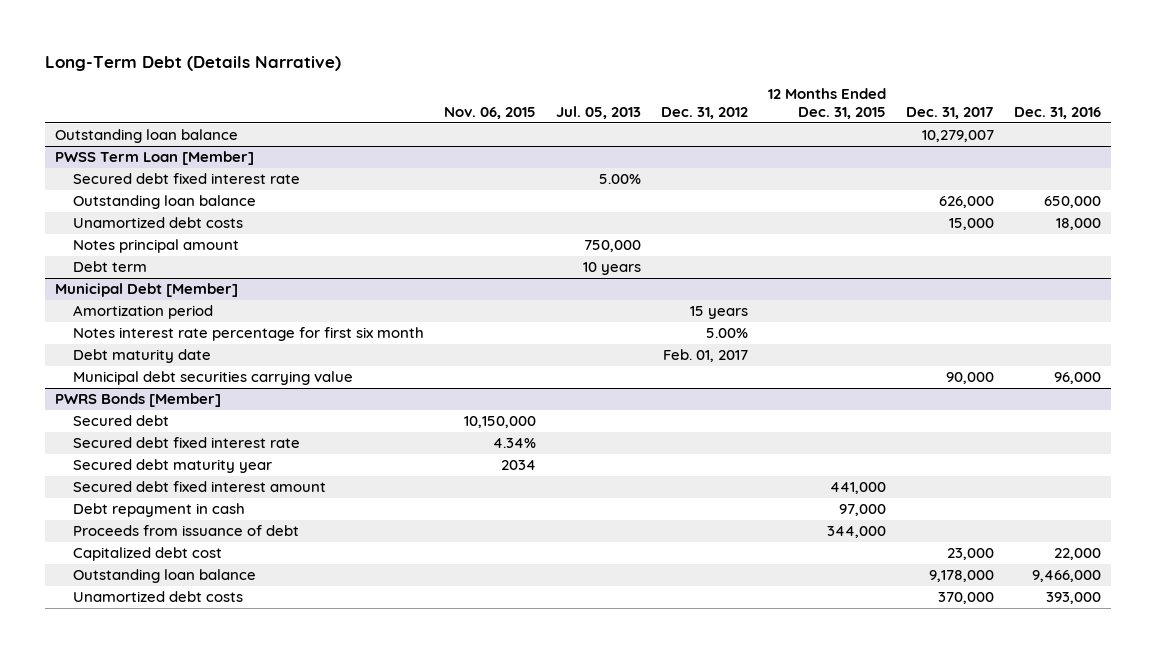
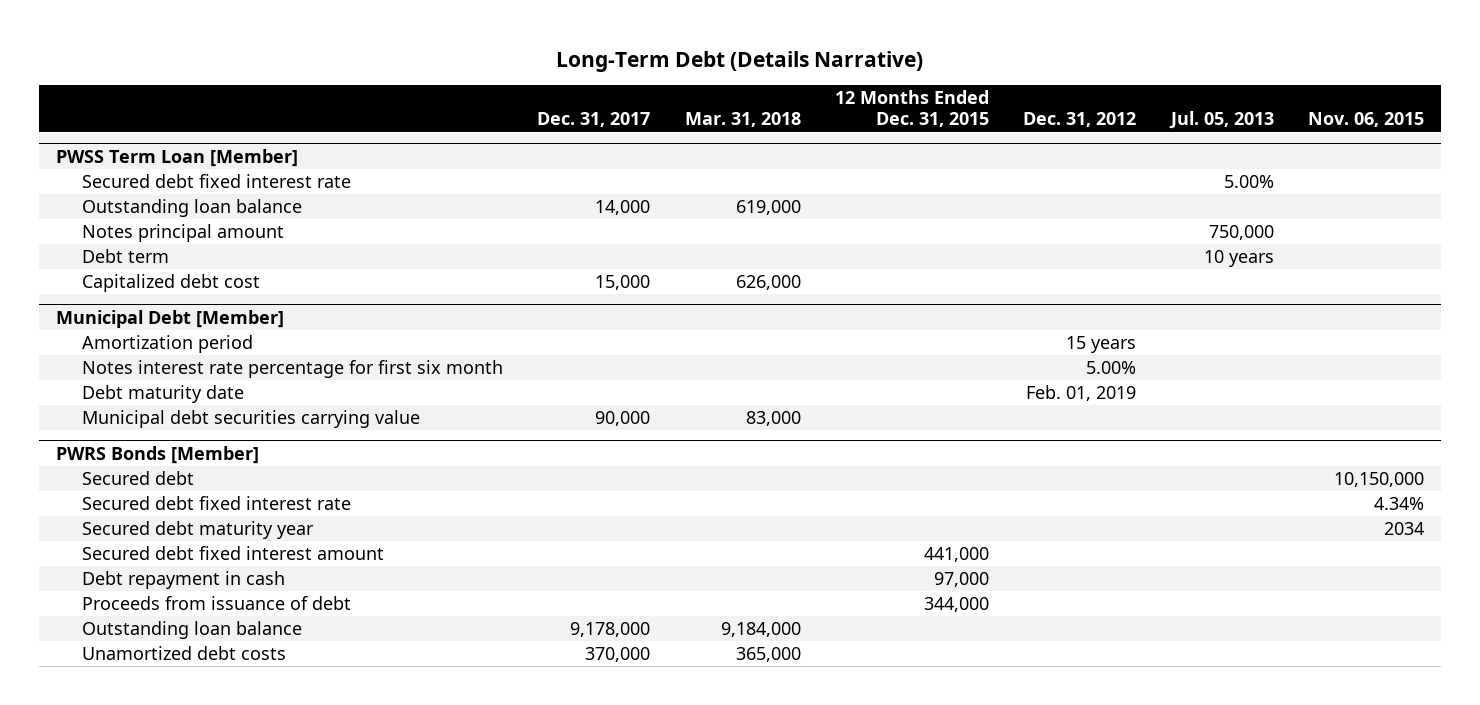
- | Nov. 06, 2015 | Jul. 05, 2013 | Dec. 31, 2012 | 12 Months Ended Dec. 31, 2015 | Dec. 31, 2017 | Dec. 31, 2016
+ | Dec. 31, 2017 | Mar. 31, 2018 | 12 Months Ended Dec. 31, 2015 | Dec. 31, 2012 | Jul. 05, 2013 | Nov. 06, 2015
- Outstanding loan balance | | | | | 10,279,007 |
@ PWSS Term Loan [Member]
- Outstanding loan balance | | | | | 626,000 | 650,000
- Unamortized debt costs | | | | | 15,000 | 18,000
+ Outstanding loan balance | 14,000 | 619,000 | | | |
+ Capitalized debt cost | 15,000 | 626,000 | | | |
@ Municipal Debt [Member]
- Debt maturity date | | | Feb. 01, 2017 | | |
+ Debt maturity date | | | | Feb. 01, 2019 | |
@ PWRS Bonds [Member]
- Capitalized debt cost | | | | | 23,000 | 22,000

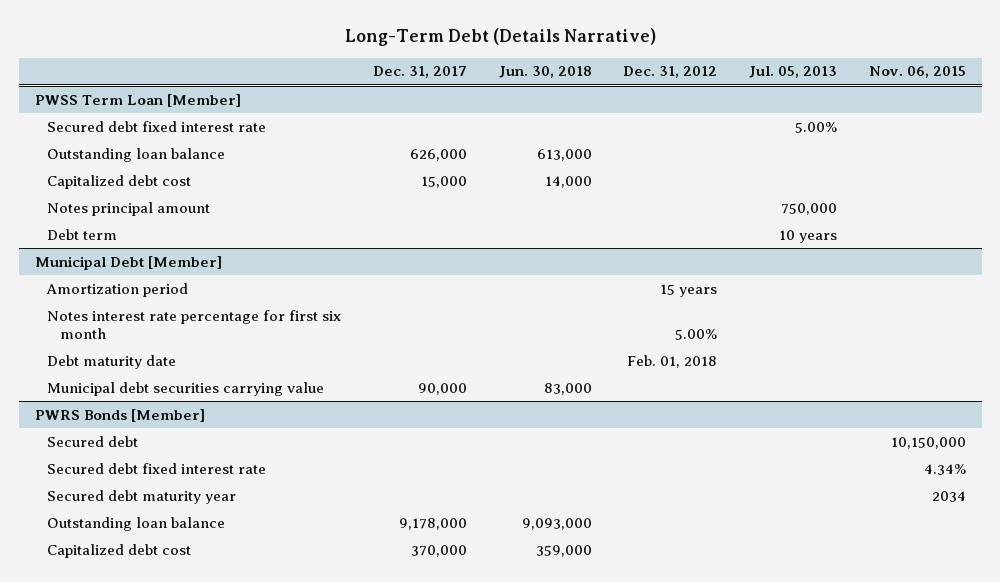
- | Dec. 31, 2017 | Mar. 31, 2018 | 12 Months Ended Dec. 31, 2015 | Dec. 31, 2012 | Jul. 05, 2013 | Nov. 06, 2015
+ | Dec. 31, 2017 | Jun. 30, 2018 | Dec. 31, 2012 | Jul. 05, 2013 | Nov. 06, 2015
@ PWSS Term Loan [Member]
- Outstanding loan balance | 14,000 | 619,000 | | | |
+ Outstanding loan balance | 626,000 | 613,000 | | |
moved up: Capitalized debt cost | 15,000 | 14,000 | | |
@ Municipal Debt [Member]
- Debt maturity date | | | | Feb. 01, 2019 | |
+ Debt maturity date | | | Feb. 01, 2018 | |
@ PWRS Bonds [Member]
- Secured debt fixed interest amount | | | 441,000 | | |
- Debt repayment in cash | | | 97,000 | | |
- Proceeds from issuance of debt | | | 344,000 | | |
- Unamortized debt costs | 370,000 | 365,000 | | | |
+ Capitalized debt cost | 370,000 | 359,000 | | |

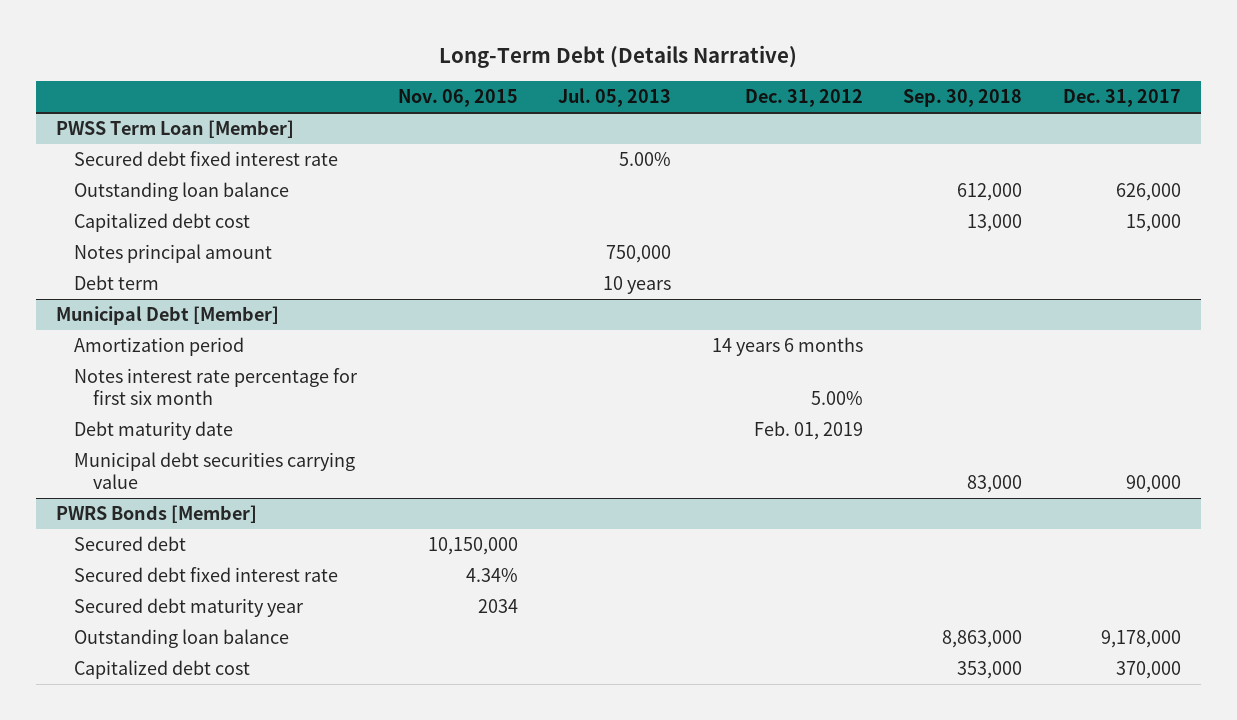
- | Dec. 31, 2017 | Jun. 30, 2018 | Dec. 31, 2012 | Jul. 05, 2013 | Nov. 06, 2015
+ | Nov. 06, 2015 | Jul. 05, 2013 | Dec. 31, 2012 | Sep. 30, 2018 | Dec. 31, 2017
@ Municipal Debt [Member]
- Amortization period | | | 15 years | |
+ Amortization period | | | 14 years 6 months | |
- Debt maturity date | | | Feb. 01, 2018 | |
+ Debt maturity date | | | Feb. 01, 2019 | |

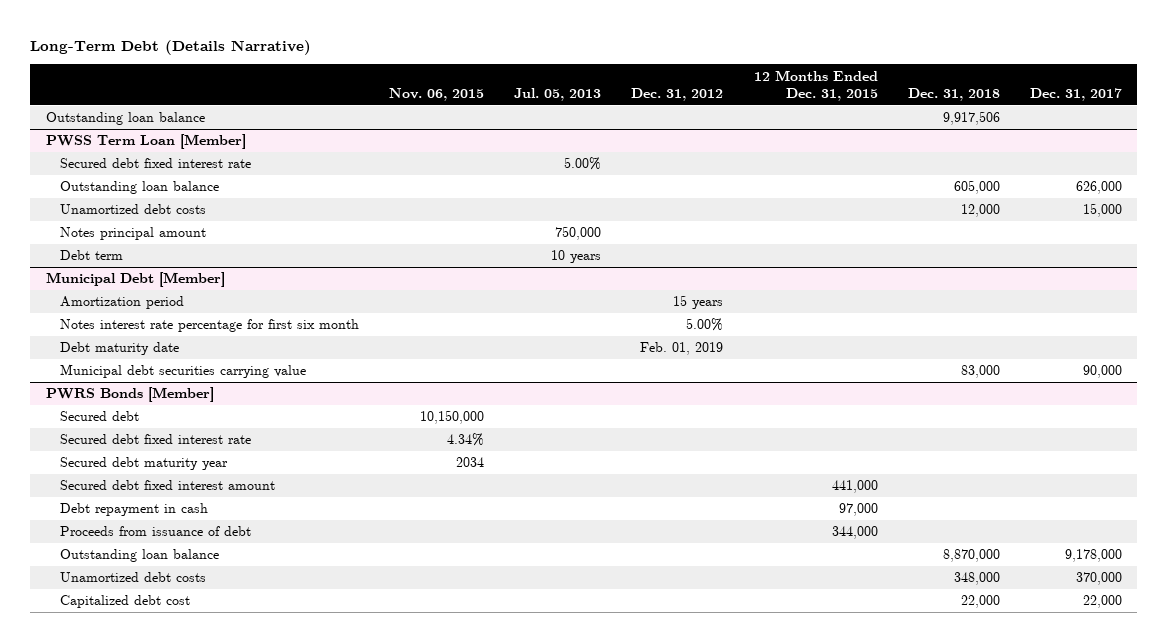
- | Nov. 06, 2015 | Jul. 05, 2013 | Dec. 31, 2012 | Sep. 30, 2018 | Dec. 31, 2017
+ | Nov. 06, 2015 | Jul. 05, 2013 | Dec. 31, 2012 | 12 Months Ended Dec. 31, 2015 | Dec. 31, 2018 | Dec. 31, 2017
+ Outstanding loan balance | | | | | 9,917,506 |
@ PWSS Term Loan [Member]
- Capitalized debt cost | | | | 13,000 | 15,000
+ Unamortized debt costs | | | | | 12,000 | 15,000
@ Municipal Debt [Member]
- Amortization period | | | 14 years 6 months | |
+ Amortization period | | | 15 years | | |
@ PWRS Bonds [Member]
+ Secured debt fixed interest amount | | | | 441,000 | |
+ Debt repayment in cash | | | | 97,000 | |
+ Proceeds from issuance of debt | | | | 344,000 | |
- Capitalized debt cost | | | | 353,000 | 370,000
+ Unamortized debt costs | | | | | 348,000 | 370,000
+ Capitalized debt cost | | | | | 22,000 | 22,000

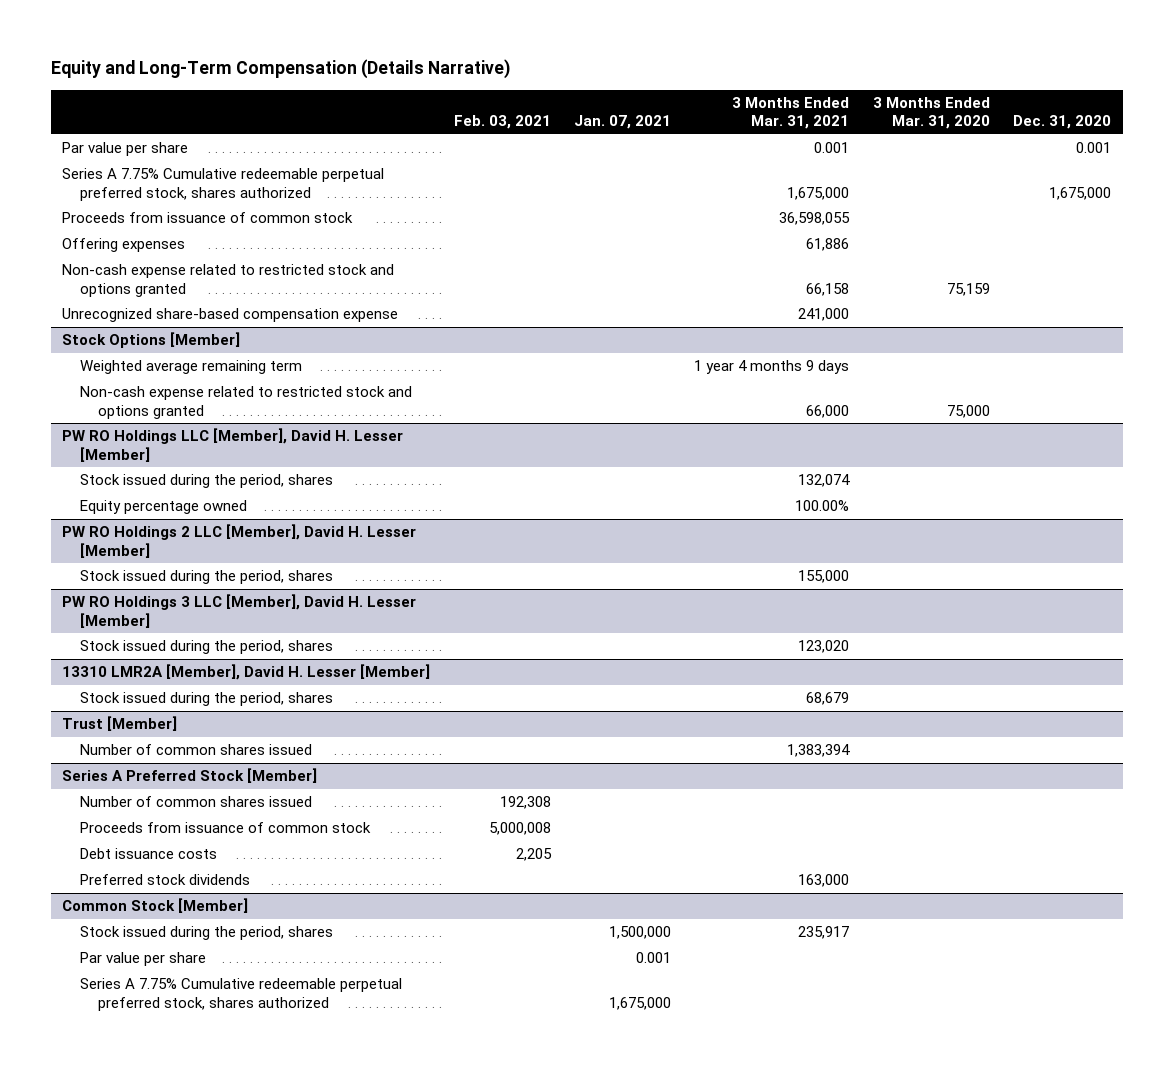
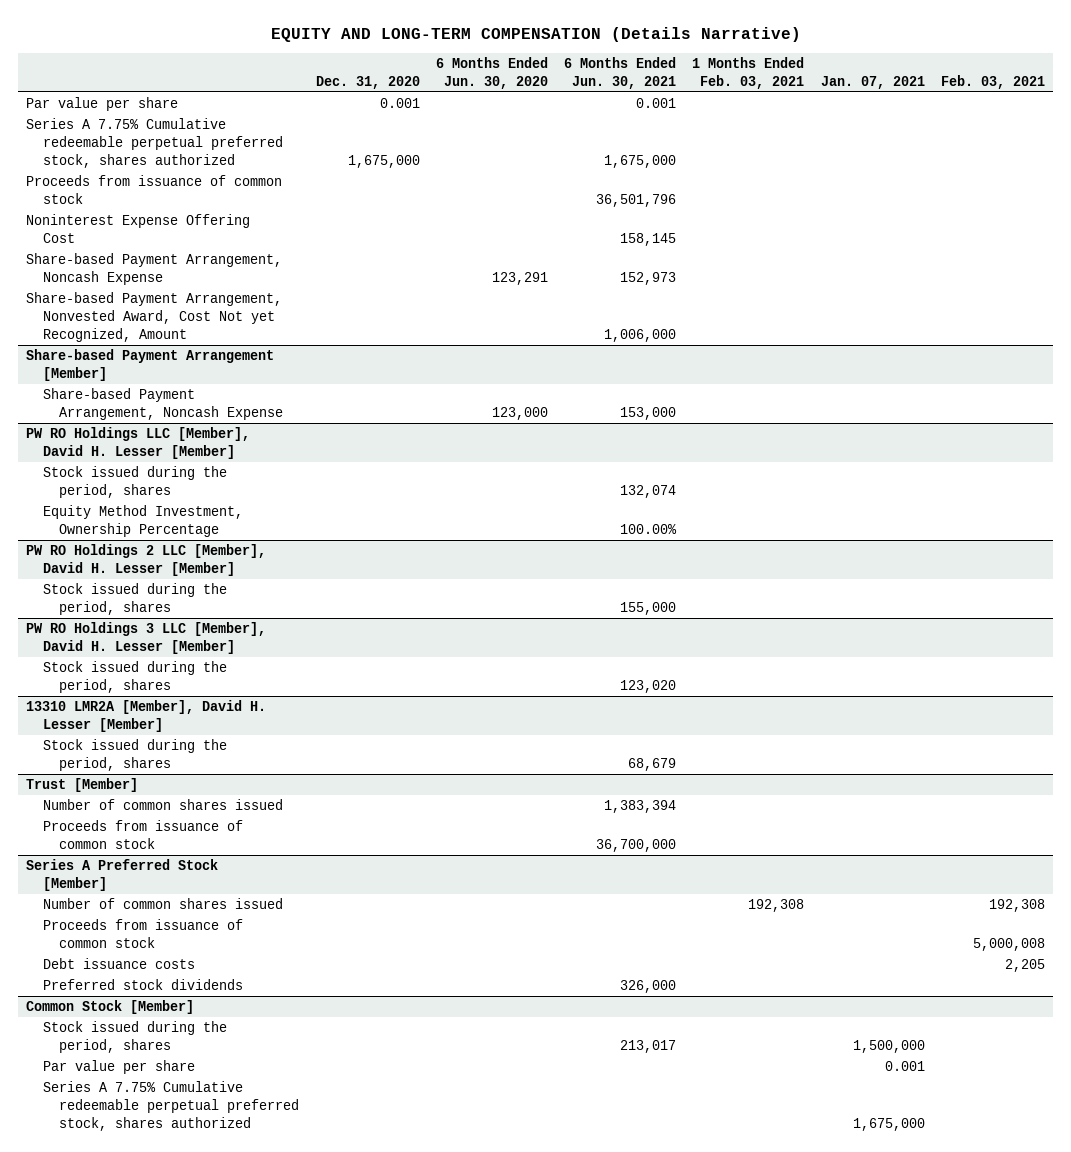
- Equity and Long-Term Compensation (Details Narrative)
+ EQUITY AND LONG-TERM COMPENSATION (Details Narrative)
- | Feb. 03, 2021 | Jan. 07, 2021 | 3 Months Ended Mar. 31, 2021 | 3 Months Ended Mar. 31, 2020 | Dec. 31, 2020
+ | Dec. 31, 2020 | 6 Months Ended Jun. 30, 2020 | 6 Months Ended Jun. 30, 2021 | 1 Months Ended Feb. 03, 2021 | Jan. 07, 2021 | Feb. 03, 2021
- Offering expenses | | | 61,886 | |
- Non-cash expense related to restricted stock and options granted | | | 66,158 | 75,159 |
- Unrecognized share-based compensation expense | | | 241,000 | |
- Stock Options [Member]
- Weighted average remaining term | | | 1 year 4 months 9 days | |
- Non-cash expense related to restricted stock and options granted | | | 66,000 | 75,000 |
+ Noninterest Expense Offering Cost | | | 158,145 | | |
+ Share-based Payment Arrangement, Noncash Expense | | 123,291 | 152,973 | | |
+ Share-based Payment Arrangement, Nonvested Award, Cost Not yet Recognized, Amount | | | 1,006,000 | | |
+ Share-based Payment Arrangement [Member]
+ Share-based Payment Arrangement, Noncash Expense | | 123,000 | 153,000 | | |
@ PW RO Holdings LLC [Member], David H. Lesser [Member]
- Equity percentage owned | | | 100.00% | |
+ Equity Method Investment, Ownership Percentage | | | 100.00% | | |
@ Trust [Member]
+ Proceeds from issuance of common stock | | | 36,700,000 | | |

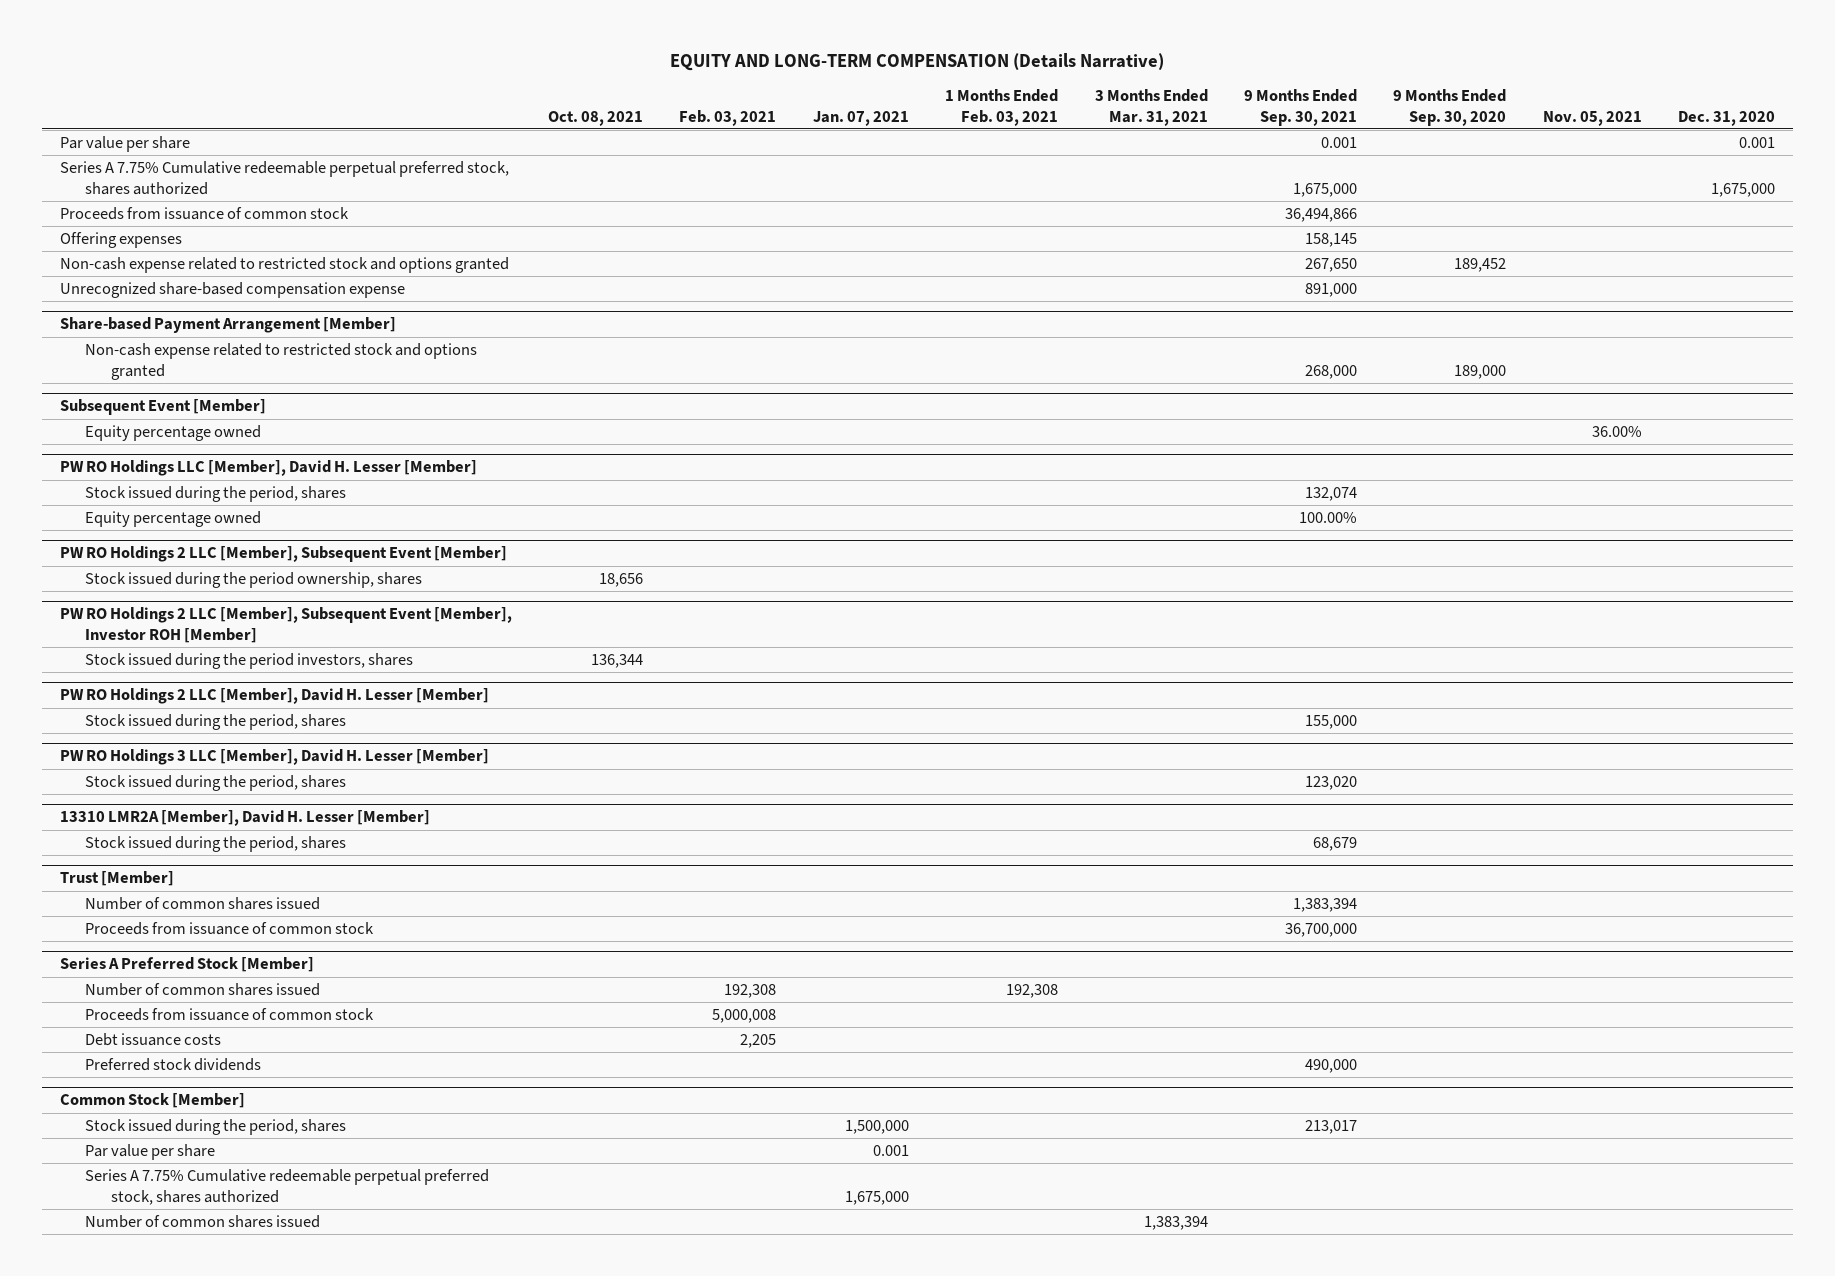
- | Dec. 31, 2020 | 6 Months Ended Jun. 30, 2020 | 6 Months Ended Jun. 30, 2021 | 1 Months Ended Feb. 03, 2021 | Jan. 07, 2021 | Feb. 03, 2021
+ | Oct. 08, 2021 | Feb. 03, 2021 | Jan. 07, 2021 | 1 Months Ended Feb. 03, 2021 | 3 Months Ended Mar. 31, 2021 | 9 Months Ended Sep. 30, 2021 | 9 Months Ended Sep. 30, 2020 | Nov. 05, 2021 | Dec. 31, 2020
- Noninterest Expense Offering Cost | | | 158,145 | | |
- Share-based Payment Arrangement, Noncash Expense | | 123,291 | 152,973 | | |
- Share-based Payment Arrangement, Nonvested Award, Cost Not yet Recognized, Amount | | | 1,006,000 | | |
+ Offering expenses | | | | | | 158,145 | | |
+ Non-cash expense related to restricted stock and options granted | | | | | | 267,650 | 189,452 | |
+ Unrecognized share-based compensation expense | | | | | | 891,000 | | |
@ Share-based Payment Arrangement [Member]
- Share-based Payment Arrangement, Noncash Expense | | 123,000 | 153,000 | | |
+ Non-cash expense related to restricted stock and options granted | | | | | | 268,000 | 189,000 | |
+ Subsequent Event [Member]
+ Equity percentage owned | | | | | | | | 36.00% |
@ PW RO Holdings LLC [Member], David H. Lesser [Member]
- Equity Method Investment, Ownership Percentage | | | 100.00% | | |
+ Equity percentage owned | | | | | | 100.00% | | |
+ PW RO Holdings 2 LLC [Member], Subsequent Event [Member]
+ Stock issued during the period ownership, shares | 18,656 | | | | | | | |
+ PW RO Holdings 2 LLC [Member], Subsequent Event [Member], Investor ROH [Member]
+ Stock issued during the period investors, shares | 136,344 | | | | | | | |
@ Common Stock [Member]
+ Number of common shares issued | | | | | 1,383,394 | | | |

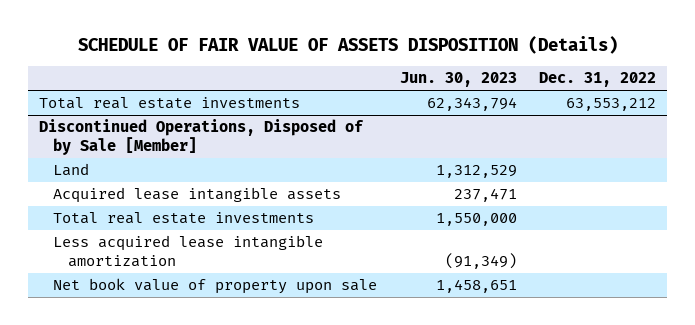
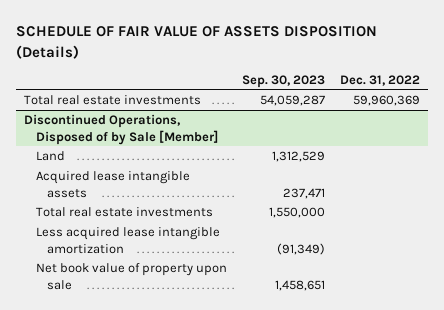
- | Jun. 30, 2023 | Dec. 31, 2022
+ | Sep. 30, 2023 | Dec. 31, 2022
- Total real estate investments | 62,343,794 | 63,553,212
+ Total real estate investments | 54,059,287 | 59,960,369

